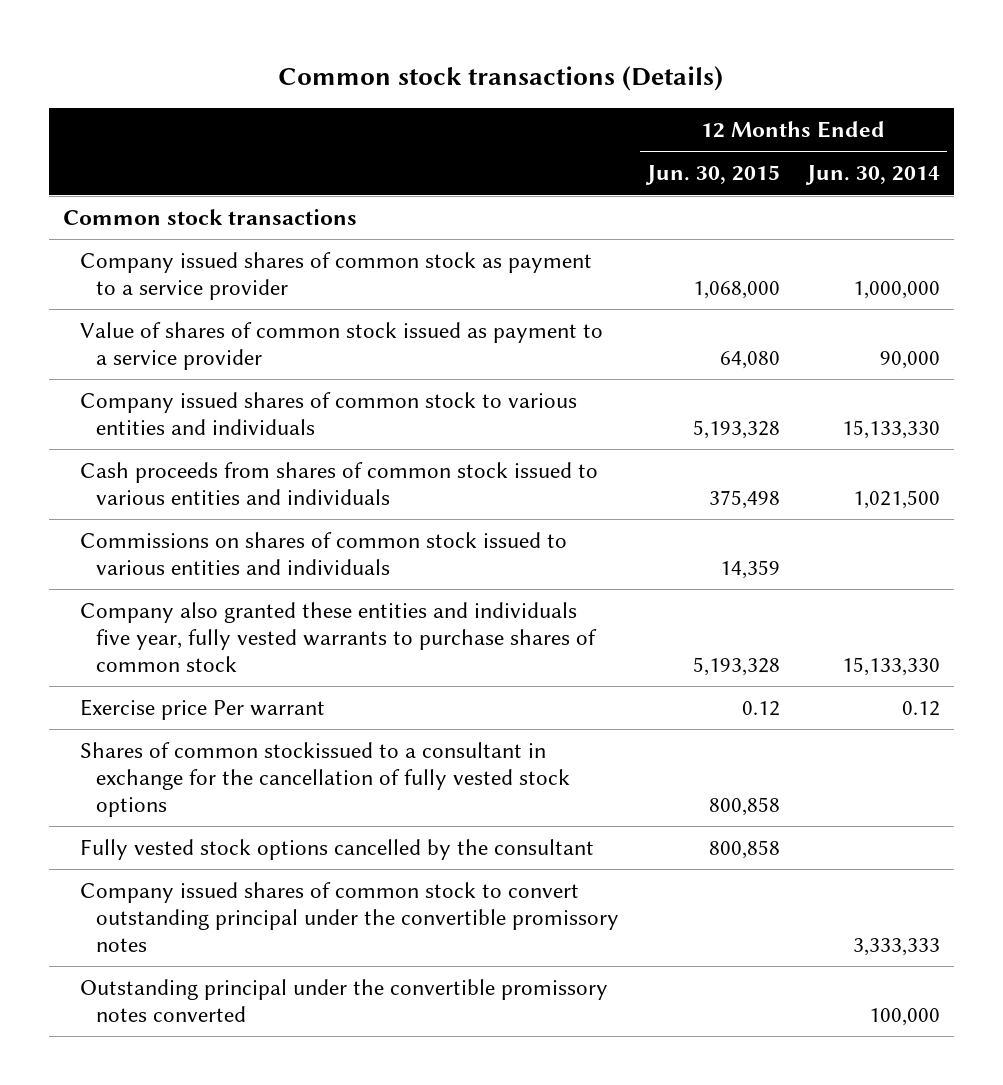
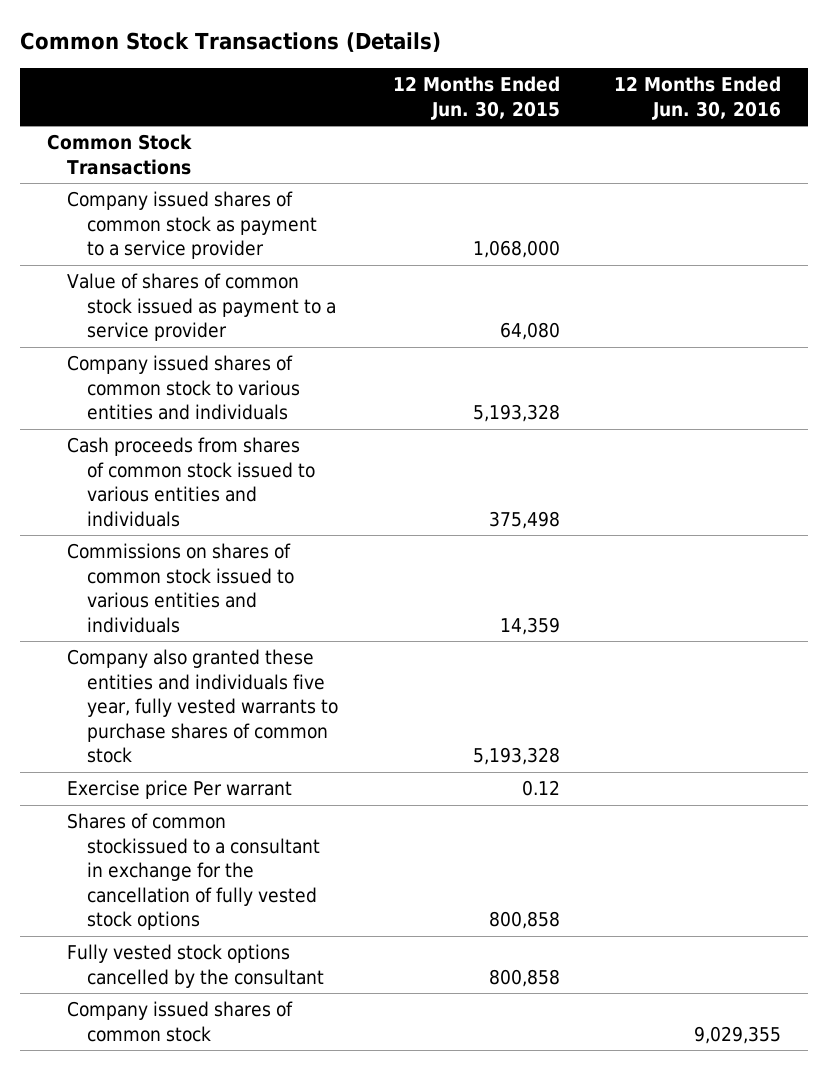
- Common stock transactions (Details)
+ Common Stock Transactions (Details)
- | 12 Months Ended Jun. 30, 2015 | 12 Months Ended Jun. 30, 2014
+ | 12 Months Ended Jun. 30, 2015 | 12 Months Ended Jun. 30, 2016
- Common stock transactions
+ Common Stock Transactions
- Company issued shares of common stock to convert outstanding principal under the convertible promissory notes | | 3,333,333
- Outstanding principal under the convertible promissory notes converted | | 100,000
+ Company issued shares of common stock | | 9,029,355

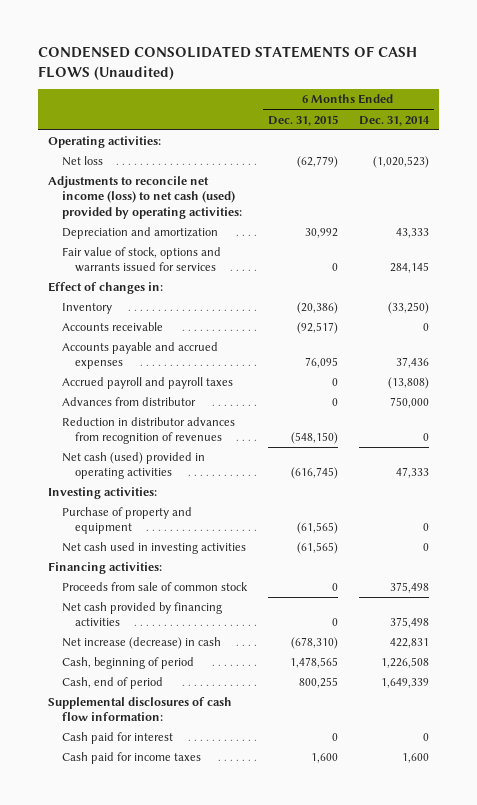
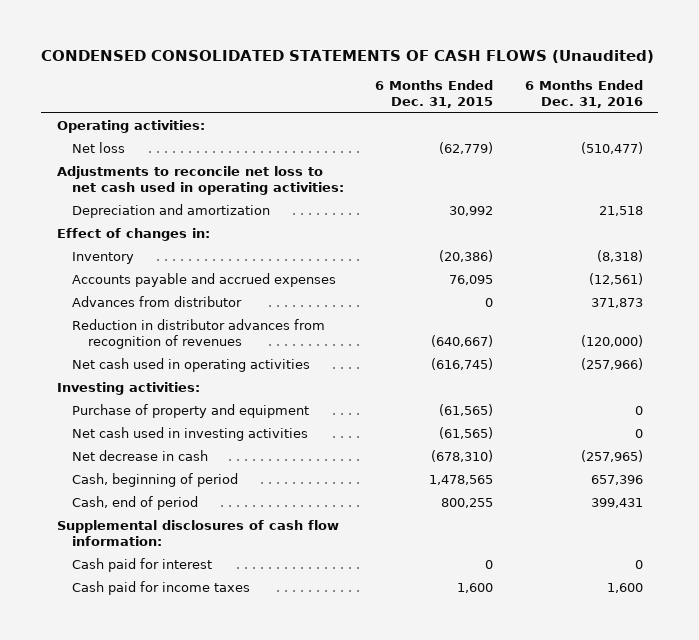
- | 6 Months Ended Dec. 31, 2015 | 6 Months Ended Dec. 31, 2014
+ | 6 Months Ended Dec. 31, 2015 | 6 Months Ended Dec. 31, 2016
- Adjustments to reconcile net income (loss) to net cash (used) provided by operating activities:
+ Adjustments to reconcile net loss to net cash used in operating activities:
- Fair value of stock, options and warrants issued for services | 0 | 284,145
- Accounts receivable | (92,517) | 0
- Accrued payroll and payroll taxes | 0 | (13,808)
- Reduction in distributor advances from recognition of revenues | (548,150) | 0
- Net cash (used) provided in operating activities | (616,745) | 47,333
+ Reduction in distributor advances from recognition of revenues | (640,667) | (120,000)
+ Net cash used in operating activities | (616,745) | (257,966)
- Financing activities:
- Proceeds from sale of common stock | 0 | 375,498
- Net cash provided by financing activities | 0 | 375,498
- Net increase (decrease) in cash | (678,310) | 422,831
+ Net decrease in cash | (678,310) | (257,965)

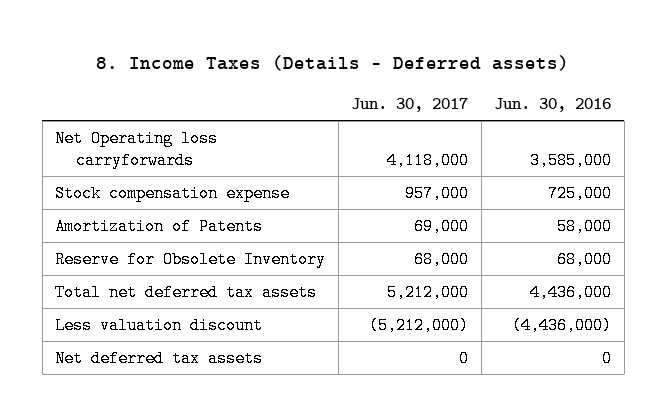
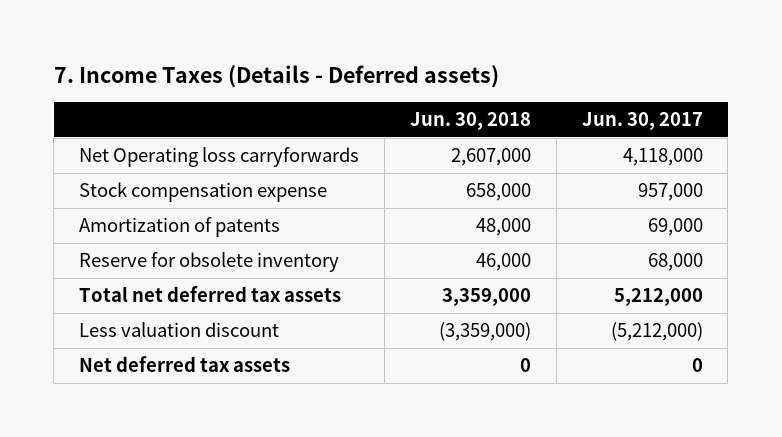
- 8. Income Taxes (Details - Deferred assets)
+ 7. Income Taxes (Details - Deferred assets)
- | Jun. 30, 2017 | Jun. 30, 2016
+ | Jun. 30, 2018 | Jun. 30, 2017
- Amortization of Patents | 69,000 | 58,000
- Reserve for Obsolete Inventory | 68,000 | 68,000
+ Amortization of patents | 48,000 | 69,000
+ Reserve for obsolete inventory | 46,000 | 68,000

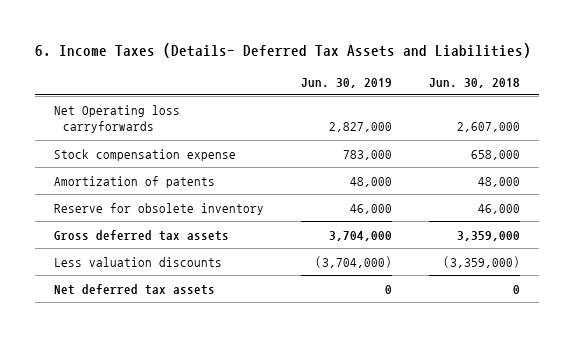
- 7. Income Taxes (Details - Deferred assets)
+ 6. Income Taxes (Details- Deferred Tax Assets and Liabilities)
- | Jun. 30, 2018 | Jun. 30, 2017
+ | Jun. 30, 2019 | Jun. 30, 2018
- Total net deferred tax assets | 3,359,000 | 5,212,000
- Less valuation discount | (3,359,000) | (5,212,000)
+ Gross deferred tax assets | 3,704,000 | 3,359,000
+ Less valuation discounts | (3,704,000) | (3,359,000)

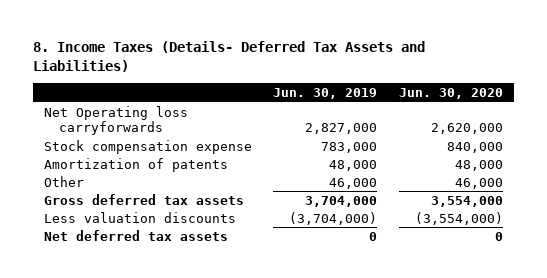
- 6. Income Taxes (Details- Deferred Tax Assets and Liabilities)
+ 8. Income Taxes (Details- Deferred Tax Assets and Liabilities)
- | Jun. 30, 2019 | Jun. 30, 2018
+ | Jun. 30, 2019 | Jun. 30, 2020
- Reserve for obsolete inventory | 46,000 | 46,000
+ Other | 46,000 | 46,000

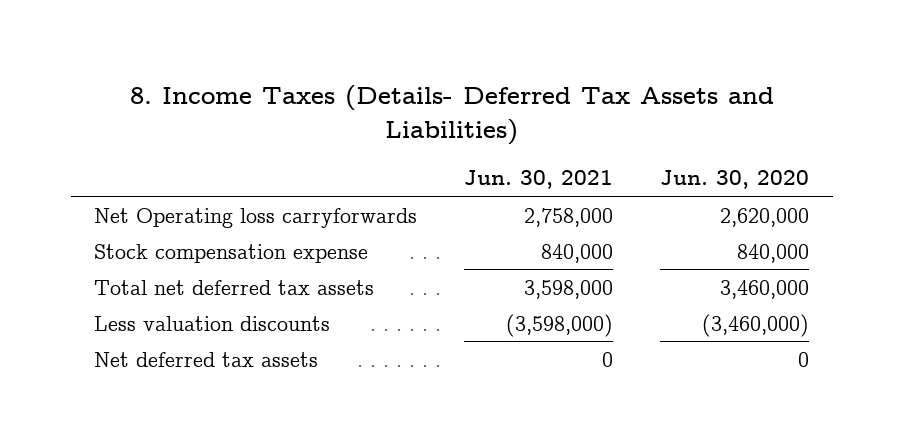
- | Jun. 30, 2019 | Jun. 30, 2020
+ | Jun. 30, 2021 | Jun. 30, 2020
- Amortization of patents | 48,000 | 48,000
- Other | 46,000 | 46,000
- Gross deferred tax assets | 3,704,000 | 3,554,000
- Less valuation discounts | (3,704,000) | (3,554,000)
+ Total net deferred tax assets | 3,598,000 | 3,460,000
+ Less valuation discounts | (3,598,000) | (3,460,000)

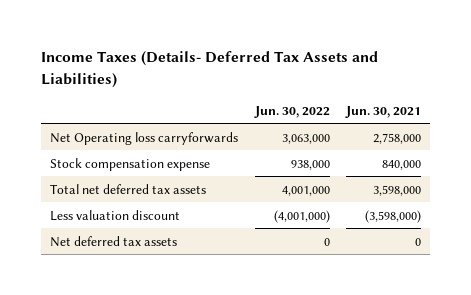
- 8. Income Taxes (Details- Deferred Tax Assets and Liabilities)
+ Income Taxes (Details- Deferred Tax Assets and Liabilities)
- | Jun. 30, 2021 | Jun. 30, 2020
+ | Jun. 30, 2022 | Jun. 30, 2021
- Less valuation discounts | (3,598,000) | (3,460,000)
+ Less valuation discount | (4,001,000) | (3,598,000)

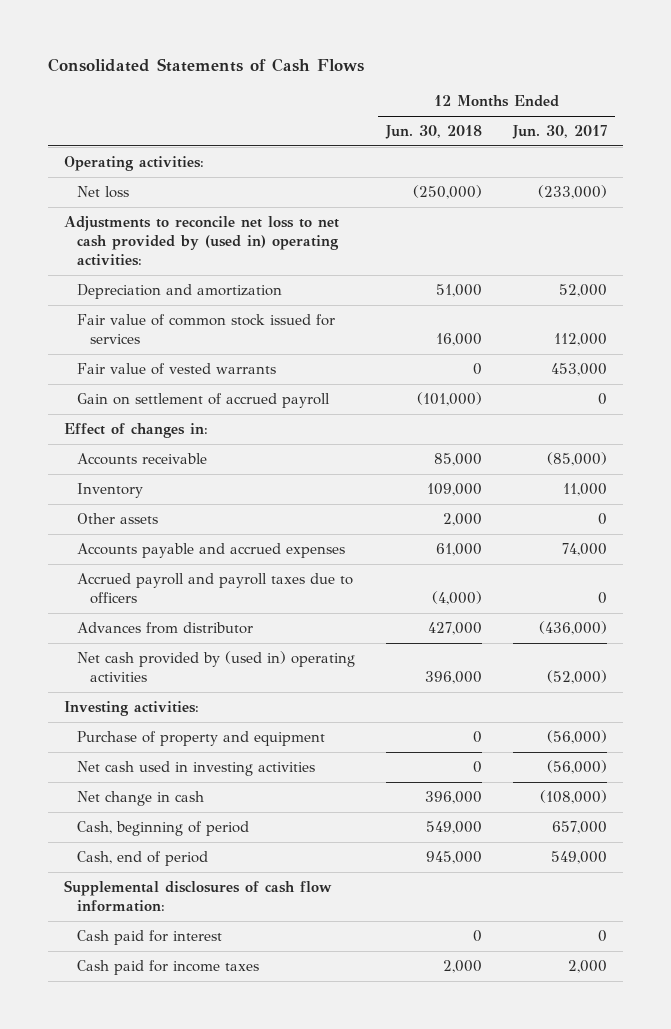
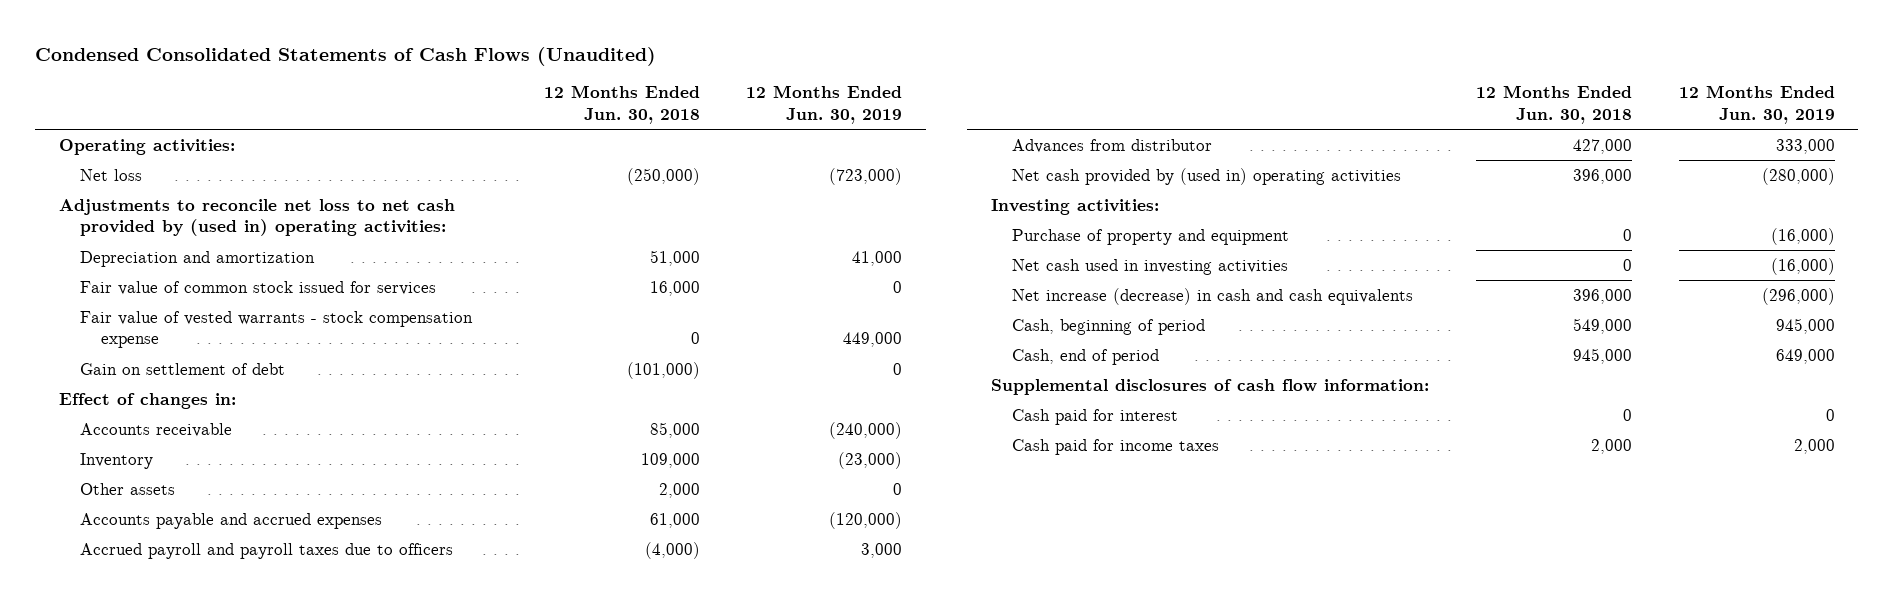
- Consolidated Statements of Cash Flows
+ Condensed Consolidated Statements of Cash Flows (Unaudited)
- | 12 Months Ended Jun. 30, 2018 | 12 Months Ended Jun. 30, 2017
+ | 12 Months Ended Jun. 30, 2018 | 12 Months Ended Jun. 30, 2019
- Fair value of vested warrants | 0 | 453,000
- Gain on settlement of accrued payroll | (101,000) | 0
+ Fair value of vested warrants - stock compensation expense | 0 | 449,000
+ Gain on settlement of debt | (101,000) | 0
- Net change in cash | 396,000 | (108,000)
+ Net increase (decrease) in cash and cash equivalents | 396,000 | (296,000)

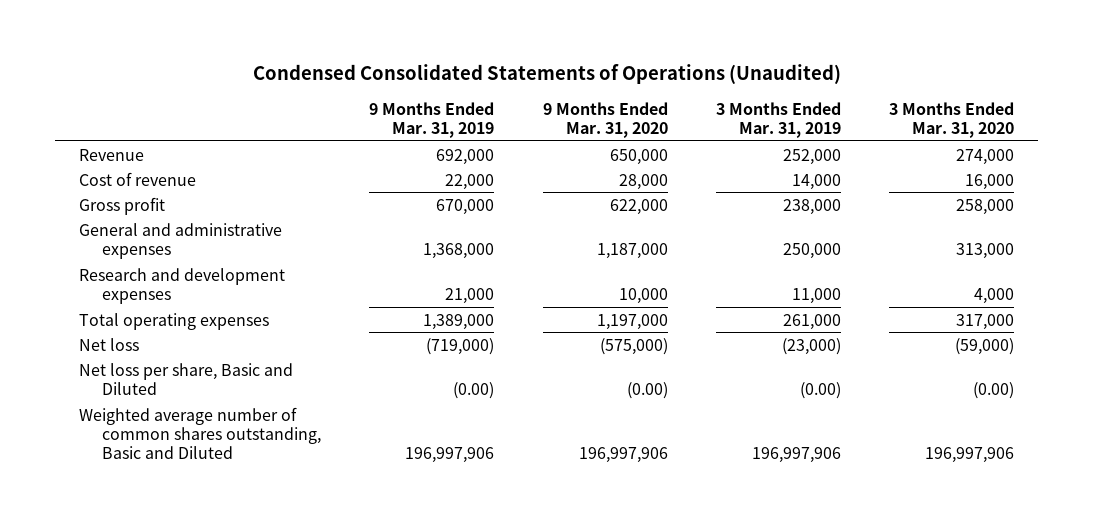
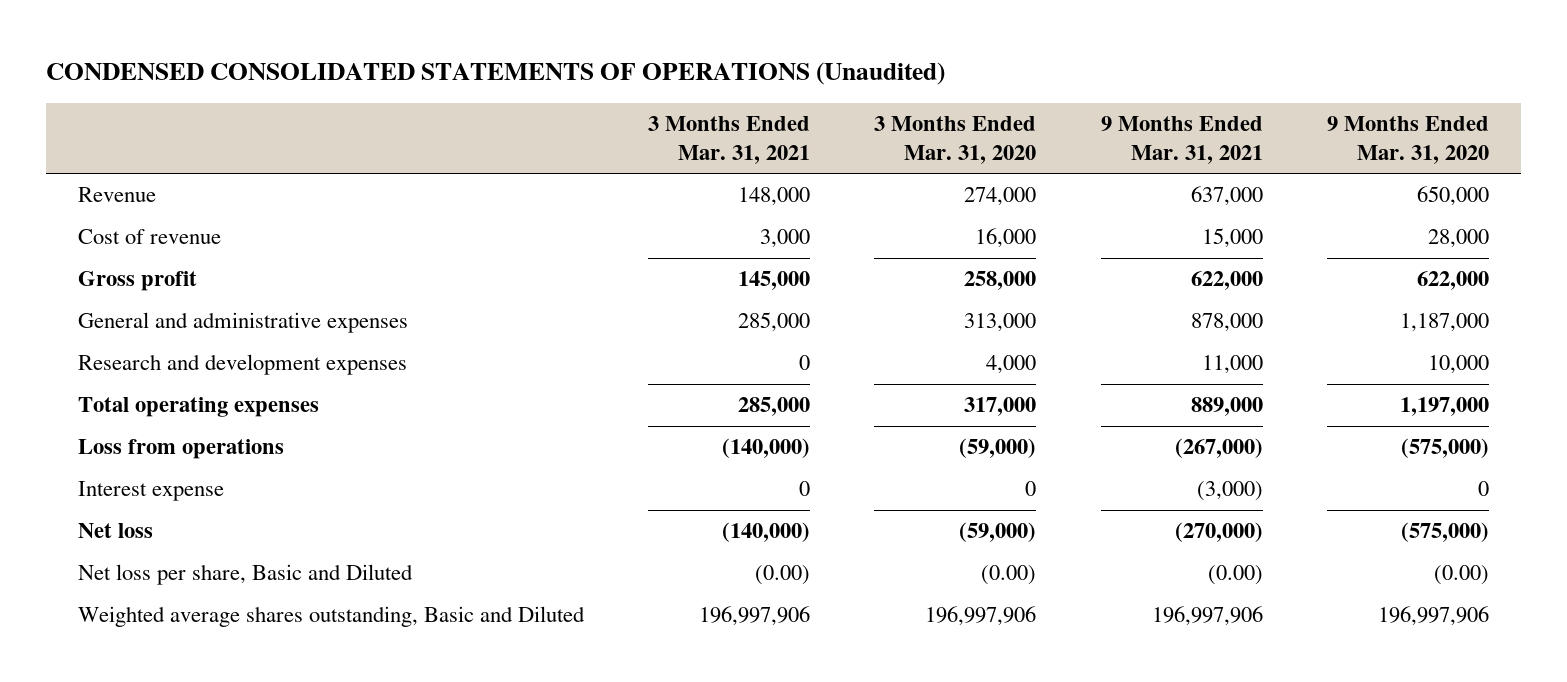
- Condensed Consolidated Statements of Operations (Unaudited)
+ CONDENSED CONSOLIDATED STATEMENTS OF OPERATIONS (Unaudited)
- | 9 Months Ended Mar. 31, 2019 | 9 Months Ended Mar. 31, 2020 | 3 Months Ended Mar. 31, 2019 | 3 Months Ended Mar. 31, 2020
+ | 3 Months Ended Mar. 31, 2021 | 3 Months Ended Mar. 31, 2020 | 9 Months Ended Mar. 31, 2021 | 9 Months Ended Mar. 31, 2020
+ Loss from operations | (140,000) | (59,000) | (267,000) | (575,000)
+ Interest expense | 0 | 0 | (3,000) | 0
- Weighted average number of common shares outstanding, Basic and Diluted | 196,997,906 | 196,997,906 | 196,997,906 | 196,997,906
+ Weighted average shares outstanding, Basic and Diluted | 196,997,906 | 196,997,906 | 196,997,906 | 196,997,906

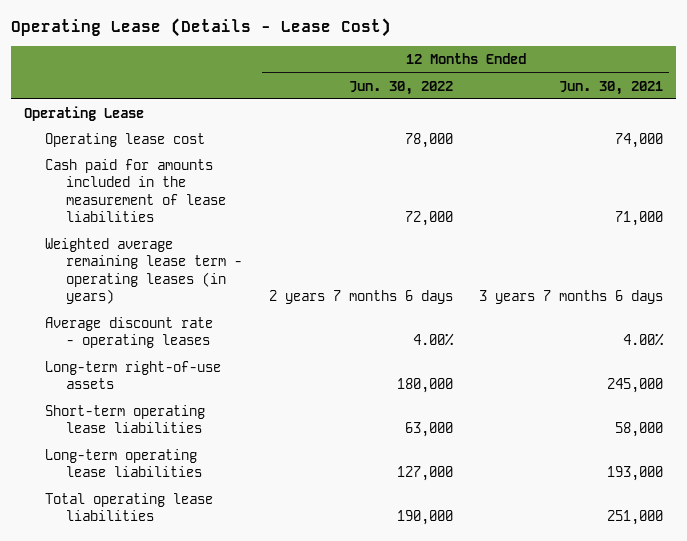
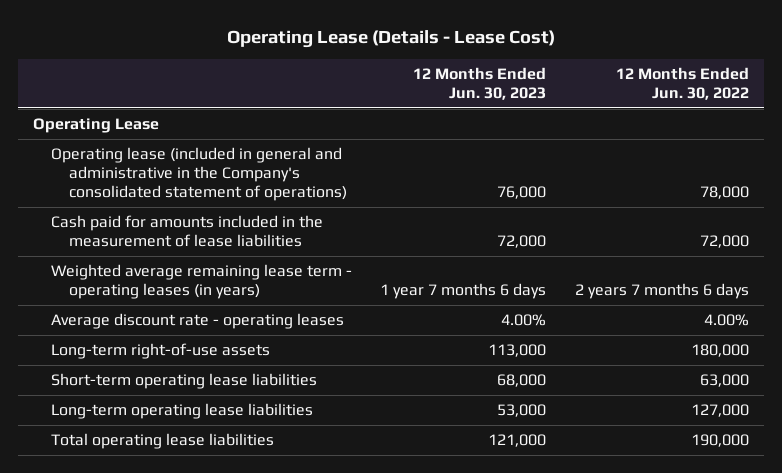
- | 12 Months Ended Jun. 30, 2022 | 12 Months Ended Jun. 30, 2021
+ | 12 Months Ended Jun. 30, 2023 | 12 Months Ended Jun. 30, 2022
- Operating lease cost | 78,000 | 74,000
+ Operating lease (included in general and administrative in the Company's consolidated statement of operations) | 76,000 | 78,000

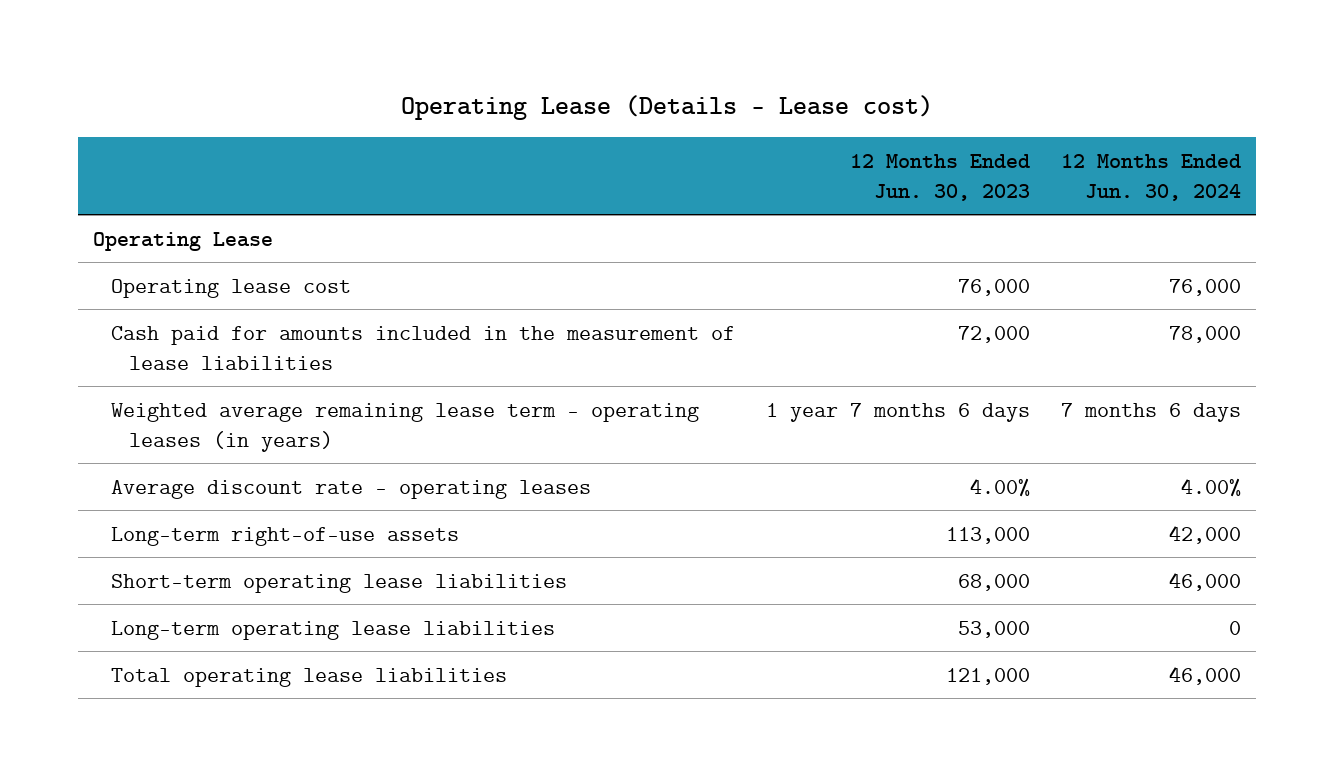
- Operating Lease (Details - Lease Cost)
+ Operating Lease (Details - Lease cost)
- | 12 Months Ended Jun. 30, 2023 | 12 Months Ended Jun. 30, 2022
+ | 12 Months Ended Jun. 30, 2023 | 12 Months Ended Jun. 30, 2024
- Operating lease (included in general and administrative in the Company's consolidated statement of operations) | 76,000 | 78,000
+ Operating lease cost | 76,000 | 76,000

